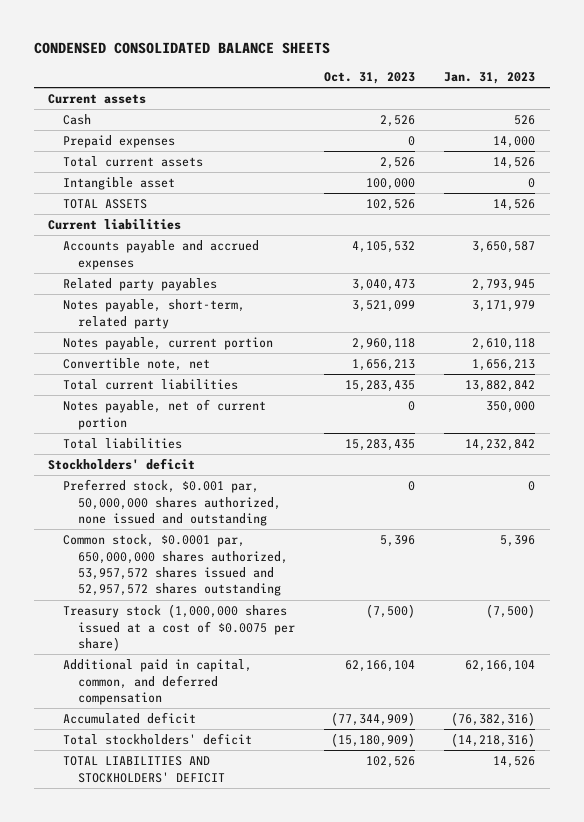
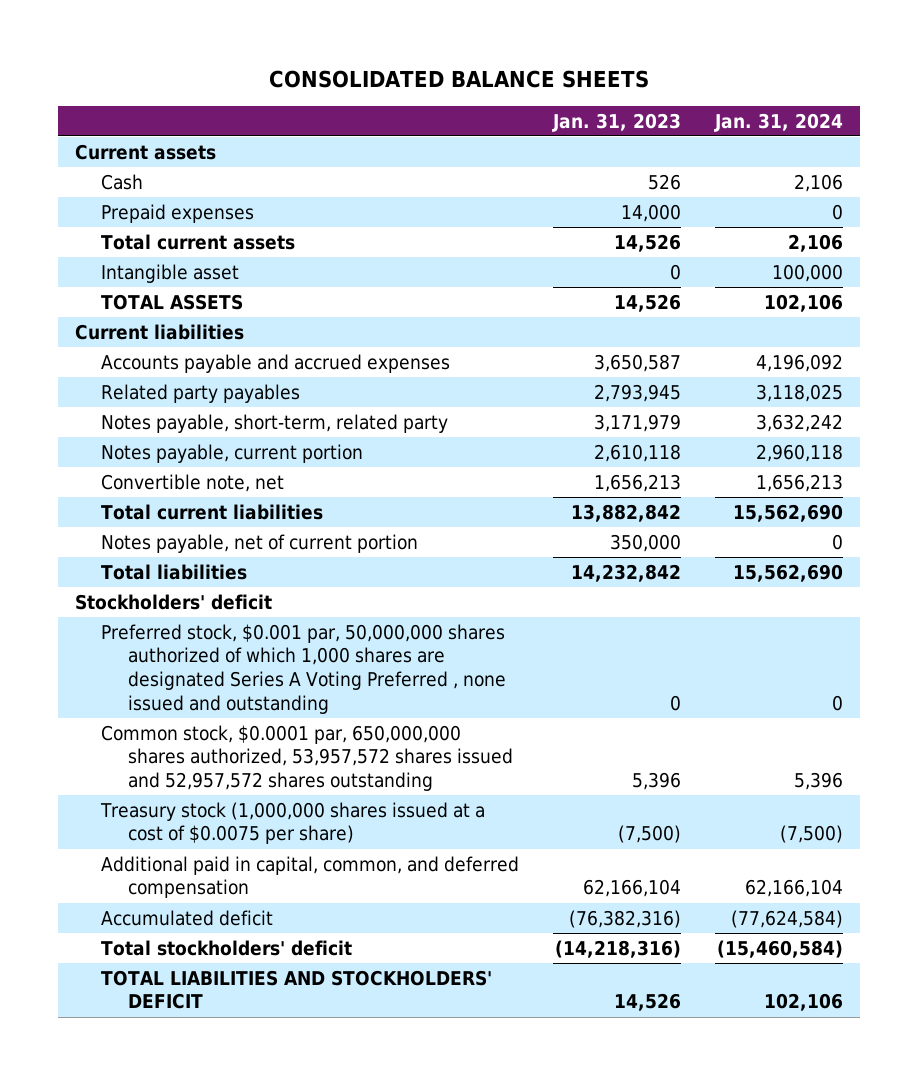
- CONDENSED CONSOLIDATED BALANCE SHEETS
+ CONSOLIDATED BALANCE SHEETS
- | Oct. 31, 2023 | Jan. 31, 2023
+ | Jan. 31, 2023 | Jan. 31, 2024
- Preferred stock, $0.001 par, 50,000,000 shares authorized, none issued and outstanding | 0 | 0
+ Preferred stock, $0.001 par, 50,000,000 shares authorized of which 1,000 shares are designated Series A Voting Preferred , none issued and outstanding | 0 | 0

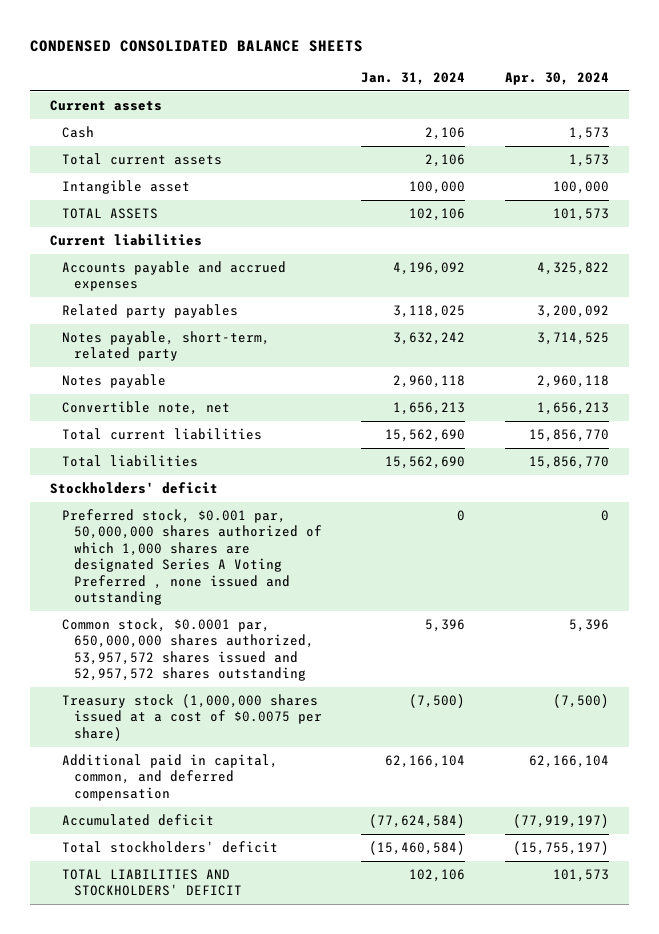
- CONSOLIDATED BALANCE SHEETS
+ CONDENSED CONSOLIDATED BALANCE SHEETS
- | Jan. 31, 2023 | Jan. 31, 2024
+ | Jan. 31, 2024 | Apr. 30, 2024
- Prepaid expenses | 14,000 | 0
- Notes payable, current portion | 2,610,118 | 2,960,118
+ Notes payable | 2,960,118 | 2,960,118
- Notes payable, net of current portion | 350,000 | 0

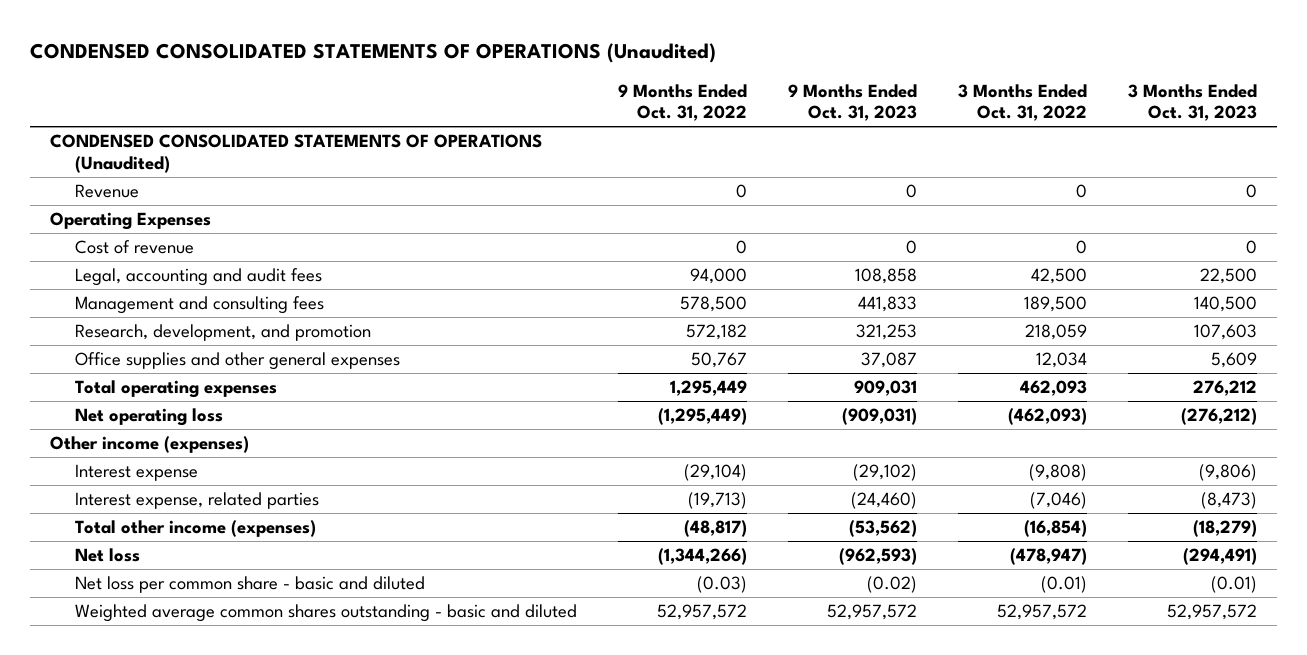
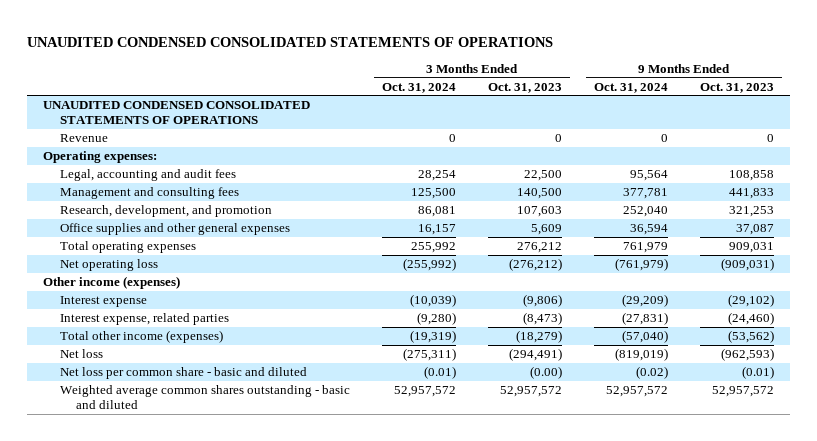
- CONDENSED CONSOLIDATED STATEMENTS OF OPERATIONS (Unaudited)
+ UNAUDITED CONDENSED CONSOLIDATED STATEMENTS OF OPERATIONS
- | 9 Months Ended Oct. 31, 2022 | 9 Months Ended Oct. 31, 2023 | 3 Months Ended Oct. 31, 2022 | 3 Months Ended Oct. 31, 2023
+ | 3 Months Ended Oct. 31, 2024 | 3 Months Ended Oct. 31, 2023 | 9 Months Ended Oct. 31, 2024 | 9 Months Ended Oct. 31, 2023
- CONDENSED CONSOLIDATED STATEMENTS OF OPERATIONS (Unaudited)
+ UNAUDITED CONDENSED CONSOLIDATED STATEMENTS OF OPERATIONS
- Operating Expenses
- Cost of revenue | 0 | 0 | 0 | 0
+ Operating expenses:
- Net loss per common share - basic and diluted | (0.03) | (0.02) | (0.01) | (0.01)
+ Net loss per common share - basic and diluted | (0.01) | (0.00) | (0.02) | (0.01)

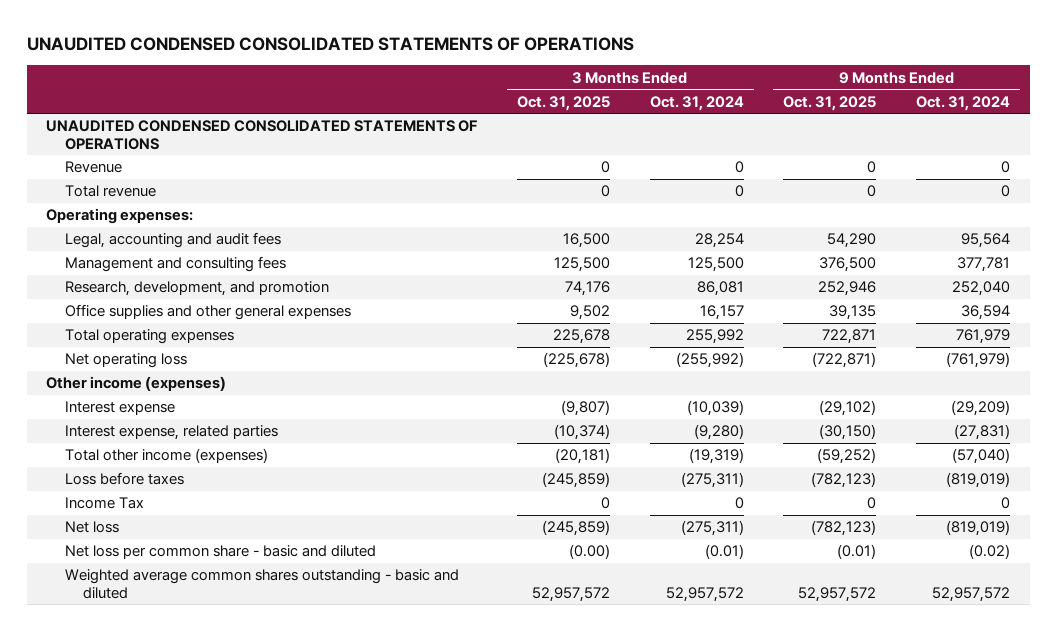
- | 3 Months Ended Oct. 31, 2024 | 3 Months Ended Oct. 31, 2023 | 9 Months Ended Oct. 31, 2024 | 9 Months Ended Oct. 31, 2023
+ | 3 Months Ended Oct. 31, 2025 | 3 Months Ended Oct. 31, 2024 | 9 Months Ended Oct. 31, 2025 | 9 Months Ended Oct. 31, 2024
+ Total revenue | 0 | 0 | 0 | 0
+ Loss before taxes | (245,859) | (275,311) | (782,123) | (819,019)
+ Income Tax | 0 | 0 | 0 | 0

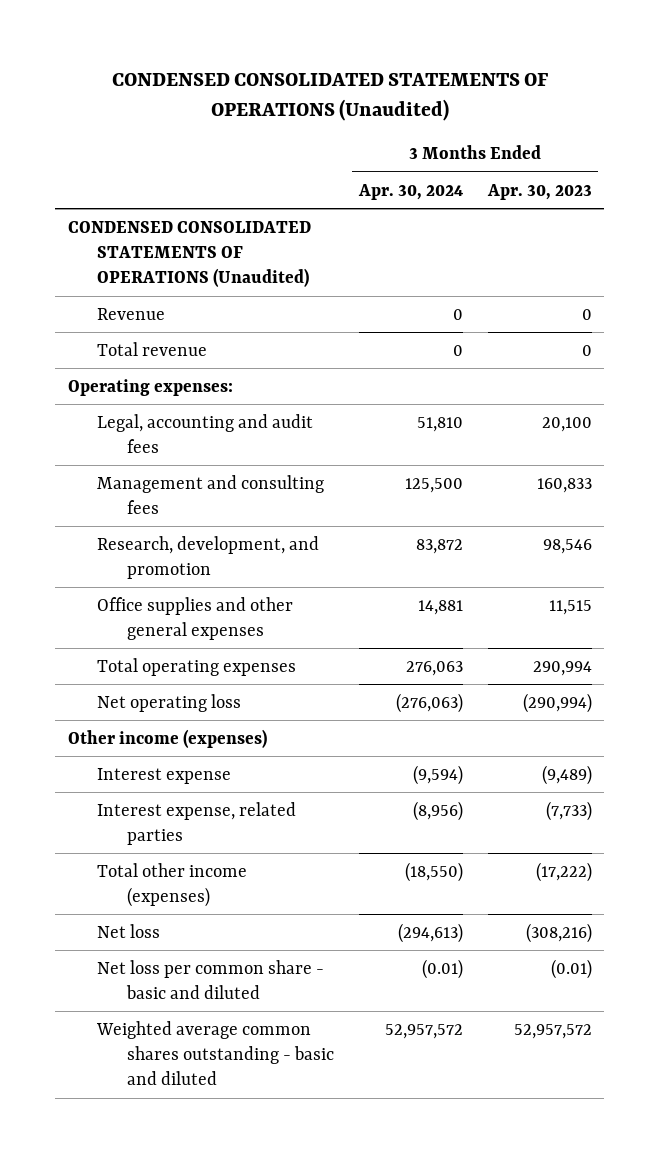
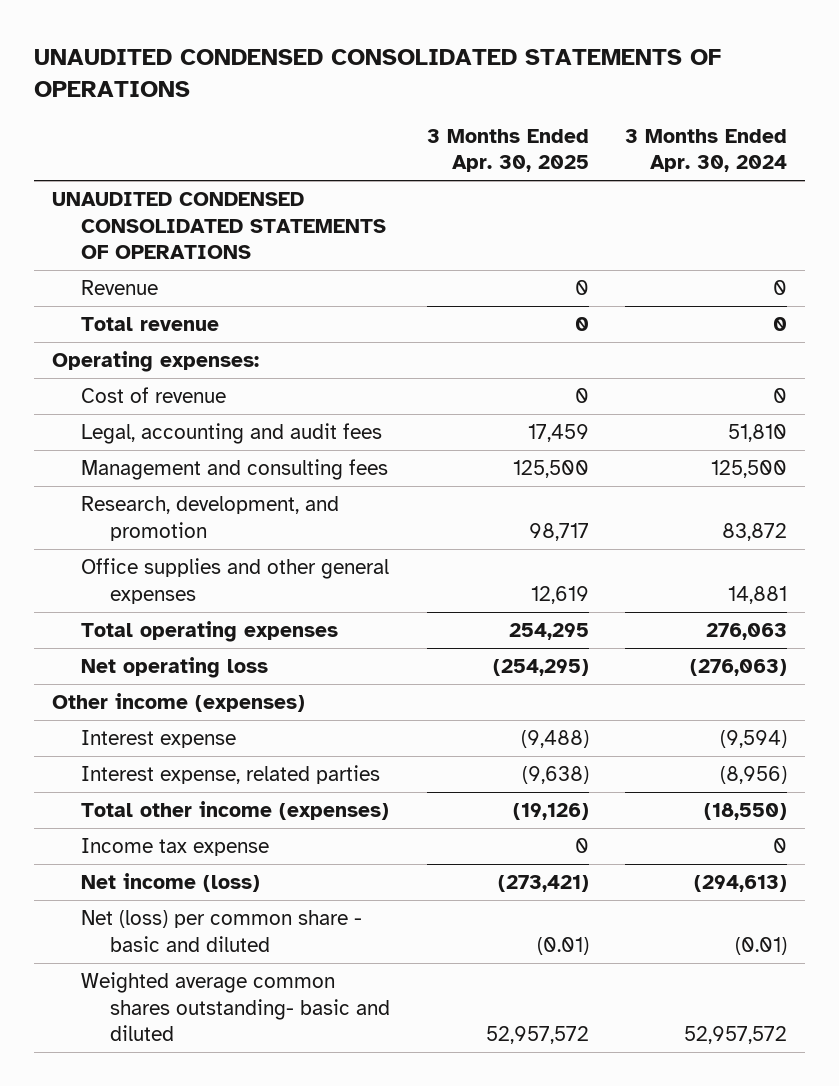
- CONDENSED CONSOLIDATED STATEMENTS OF OPERATIONS (Unaudited)
+ UNAUDITED CONDENSED CONSOLIDATED STATEMENTS OF OPERATIONS
- | 3 Months Ended Apr. 30, 2024 | 3 Months Ended Apr. 30, 2023
+ | 3 Months Ended Apr. 30, 2025 | 3 Months Ended Apr. 30, 2024
- CONDENSED CONSOLIDATED STATEMENTS OF OPERATIONS (Unaudited)
+ UNAUDITED CONDENSED CONSOLIDATED STATEMENTS OF OPERATIONS
+ Cost of revenue | 0 | 0
- Net loss | (294,613) | (308,216)
- Net loss per common share - basic and diluted | (0.01) | (0.01)
- Weighted average common shares outstanding - basic and diluted | 52,957,572 | 52,957,572
+ Income tax expense | 0 | 0
+ Net income (loss) | (273,421) | (294,613)
+ Net (loss) per common share - basic and diluted | (0.01) | (0.01)
+ Weighted average common shares outstanding- basic and diluted | 52,957,572 | 52,957,572

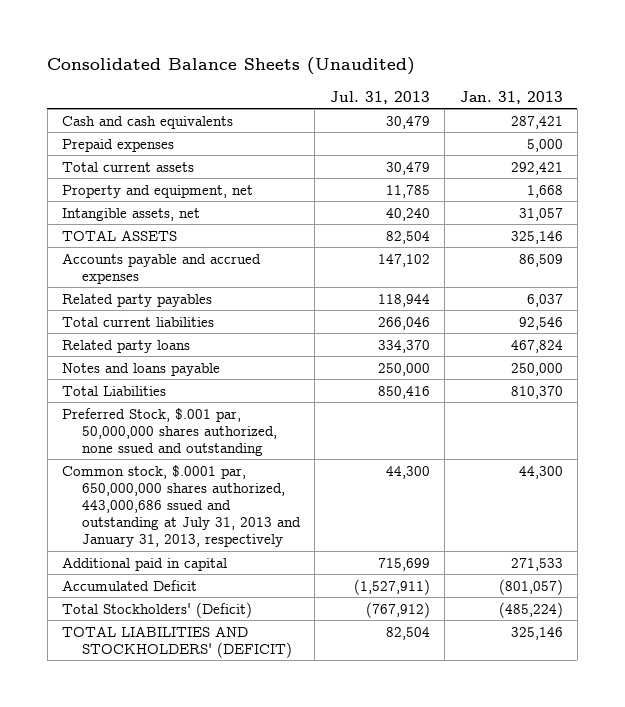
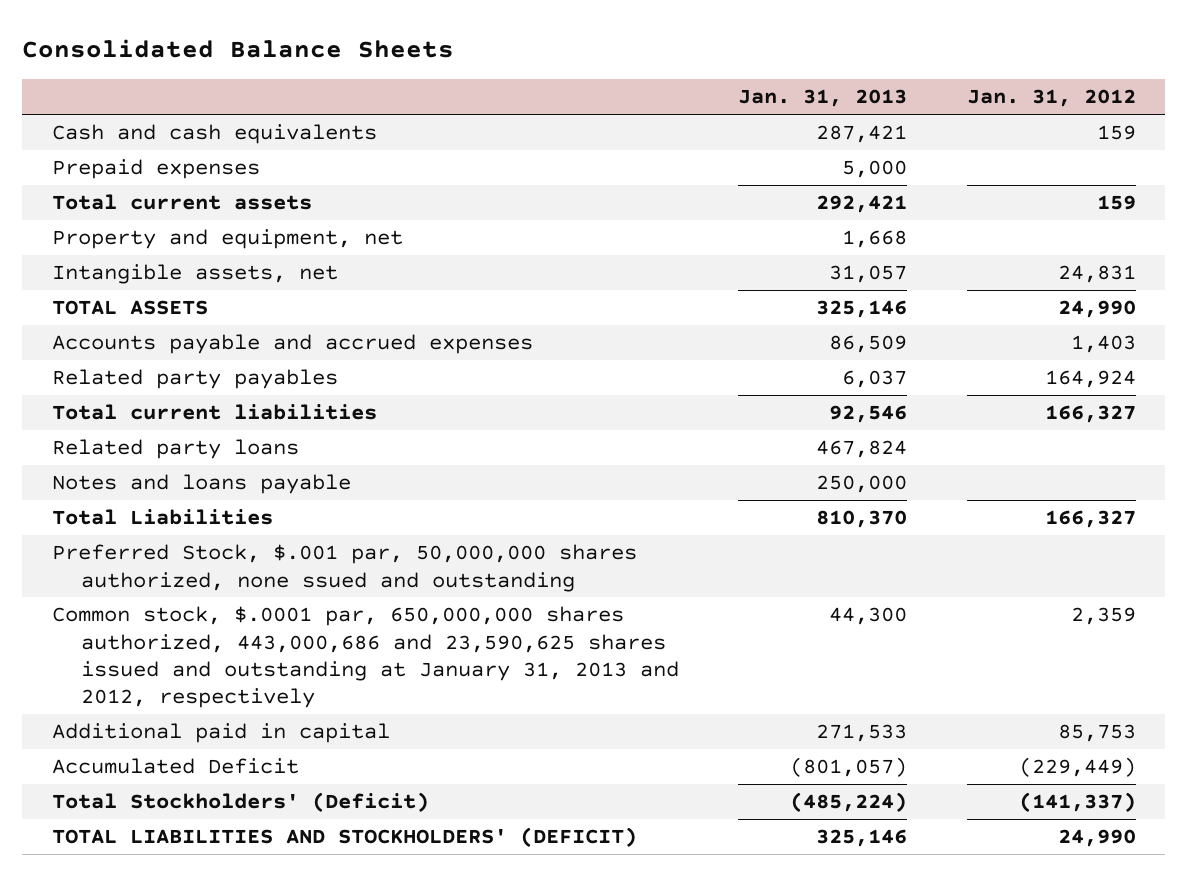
- Consolidated Balance Sheets (Unaudited)
+ Consolidated Balance Sheets
- | Jul. 31, 2013 | Jan. 31, 2013
+ | Jan. 31, 2013 | Jan. 31, 2012
- Common stock, $.0001 par, 650,000,000 shares authorized, 443,000,686 ssued and outstanding at July 31, 2013 and January 31, 2013, respectively | 44,300 | 44,300
+ Common stock, $.0001 par, 650,000,000 shares authorized, 443,000,686 and 23,590,625 shares issued and outstanding at January 31, 2013 and 2012, respectively | 44,300 | 2,359

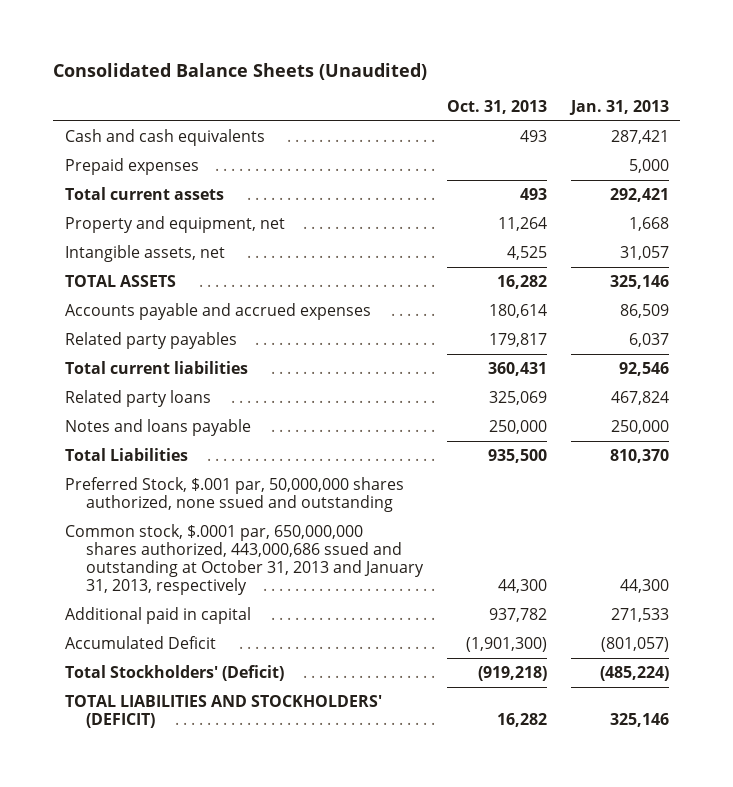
- Consolidated Balance Sheets
+ Consolidated Balance Sheets (Unaudited)
- | Jan. 31, 2013 | Jan. 31, 2012
+ | Oct. 31, 2013 | Jan. 31, 2013
- Common stock, $.0001 par, 650,000,000 shares authorized, 443,000,686 and 23,590,625 shares issued and outstanding at January 31, 2013 and 2012, respectively | 44,300 | 2,359
+ Common stock, $.0001 par, 650,000,000 shares authorized, 443,000,686 ssued and outstanding at October 31, 2013 and January 31, 2013, respectively | 44,300 | 44,300

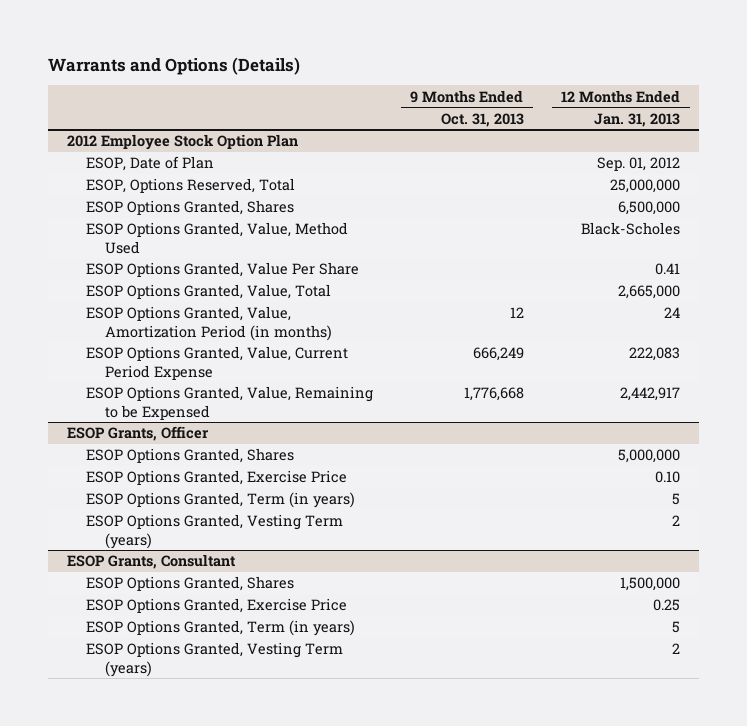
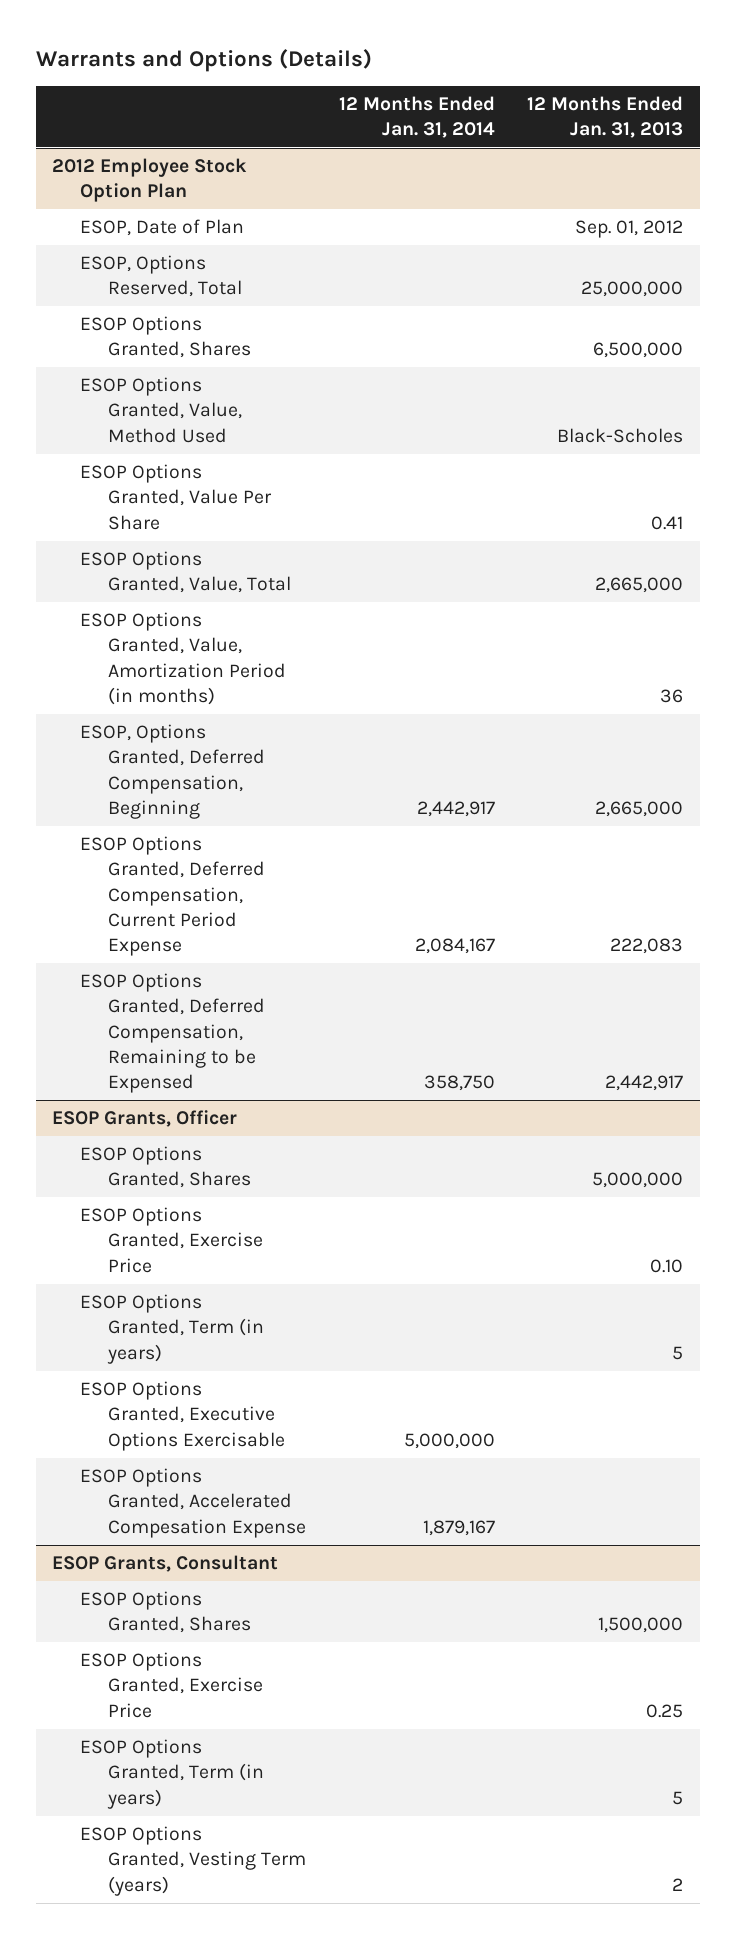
- | 9 Months Ended Oct. 31, 2013 | 12 Months Ended Jan. 31, 2013
+ | 12 Months Ended Jan. 31, 2014 | 12 Months Ended Jan. 31, 2013
@ 2012 Employee Stock Option Plan
- ESOP Options Granted, Value, Amortization Period (in months) | 12 | 24
- ESOP Options Granted, Value, Current Period Expense | 666,249 | 222,083
- ESOP Options Granted, Value, Remaining to be Expensed | 1,776,668 | 2,442,917
+ ESOP Options Granted, Value, Amortization Period (in months) | | 36
+ ESOP, Options Granted, Deferred Compensation, Beginning | 2,442,917 | 2,665,000
+ ESOP Options Granted, Deferred Compensation, Current Period Expense | 2,084,167 | 222,083
+ ESOP Options Granted, Deferred Compensation, Remaining to be Expensed | 358,750 | 2,442,917
@ ESOP Grants, Officer
- ESOP Options Granted, Vesting Term (years) | | 2
+ ESOP Options Granted, Executive Options Exercisable | 5,000,000 |
+ ESOP Options Granted, Accelerated Compesation Expense | 1,879,167 |

